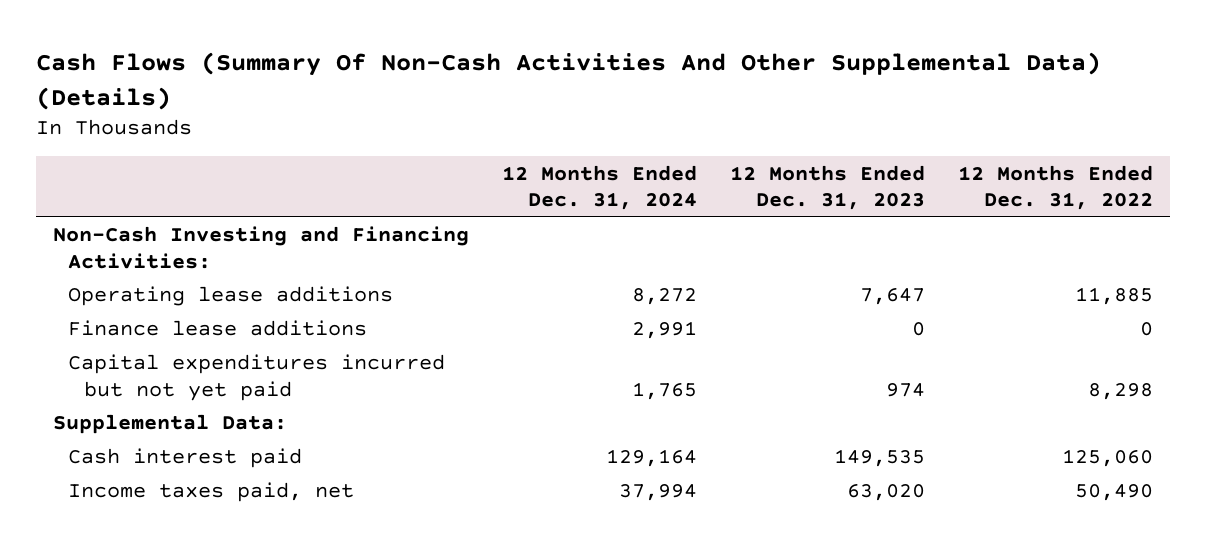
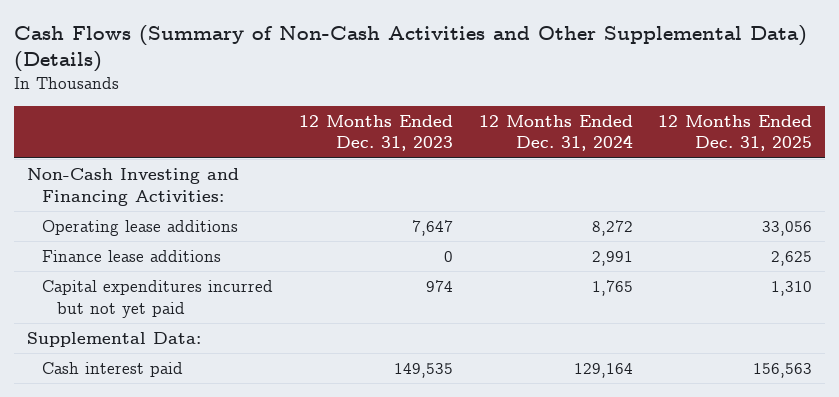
- Cash Flows (Summary Of Non-Cash Activities And Other Supplemental Data) (Details)
+ Cash Flows (Summary of Non-Cash Activities and Other Supplemental Data) (Details)
- | 12 Months Ended Dec. 31, 2024 | 12 Months Ended Dec. 31, 2023 | 12 Months Ended Dec. 31, 2022
+ | 12 Months Ended Dec. 31, 2023 | 12 Months Ended Dec. 31, 2024 | 12 Months Ended Dec. 31, 2025
- Income taxes paid, net | 37,994 | 63,020 | 50,490

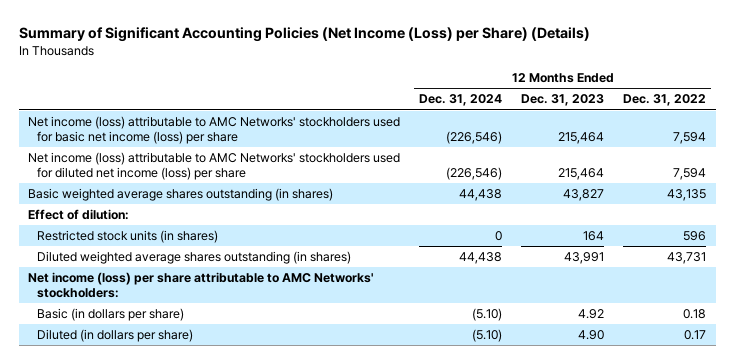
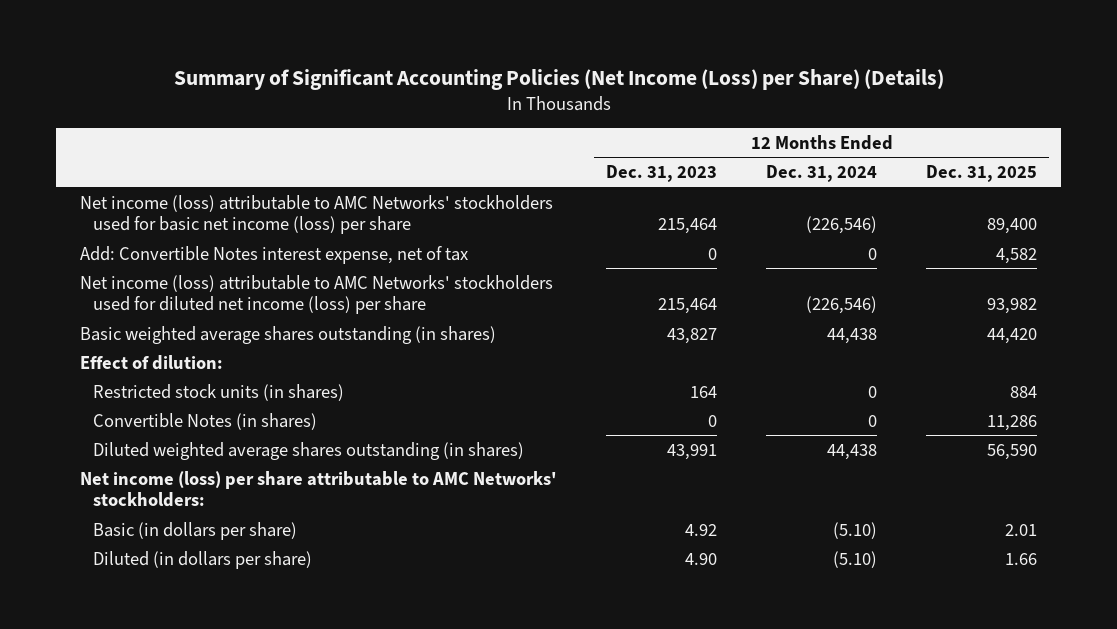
- | 12 Months Ended Dec. 31, 2024 | 12 Months Ended Dec. 31, 2023 | 12 Months Ended Dec. 31, 2022
+ | 12 Months Ended Dec. 31, 2023 | 12 Months Ended Dec. 31, 2024 | 12 Months Ended Dec. 31, 2025
+ Add: Convertible Notes interest expense, net of tax | 0 | 0 | 4,582
+ Convertible Notes (in shares) | 0 | 0 | 11,286

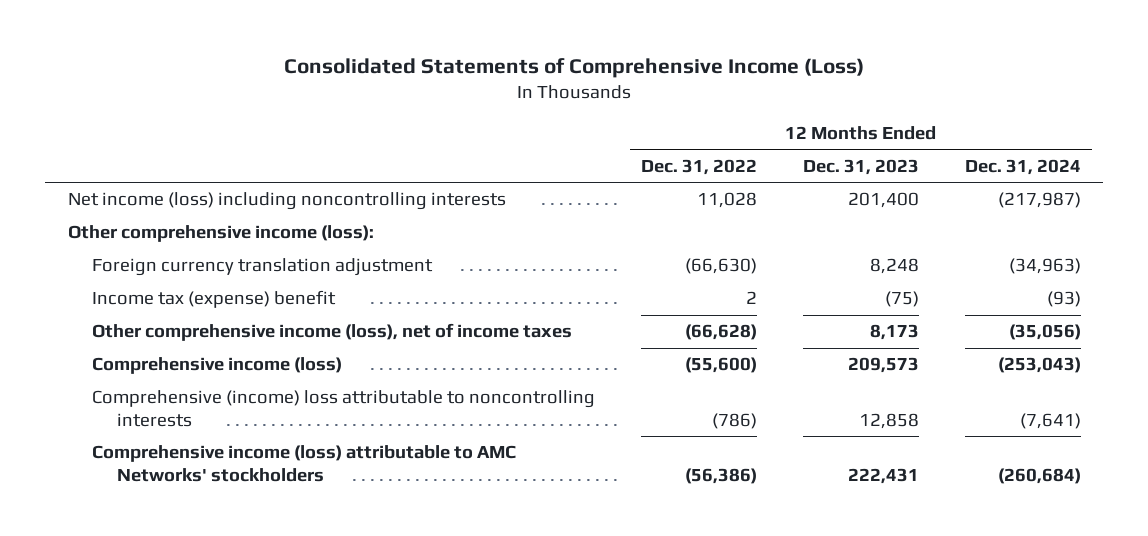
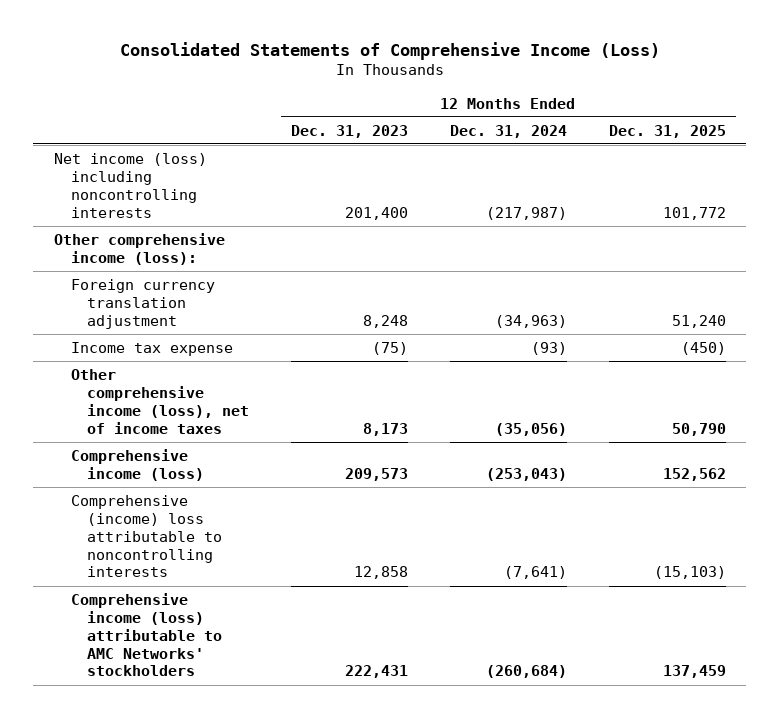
- | 12 Months Ended Dec. 31, 2022 | 12 Months Ended Dec. 31, 2023 | 12 Months Ended Dec. 31, 2024
+ | 12 Months Ended Dec. 31, 2023 | 12 Months Ended Dec. 31, 2024 | 12 Months Ended Dec. 31, 2025
- Income tax (expense) benefit | 2 | (75) | (93)
+ Income tax expense | (75) | (93) | (450)

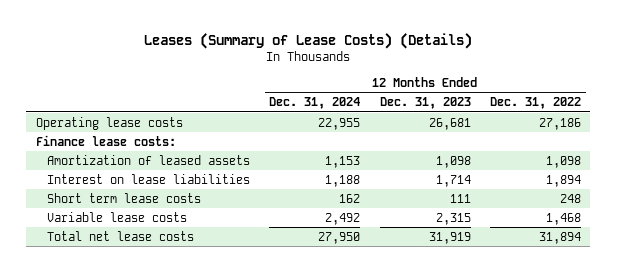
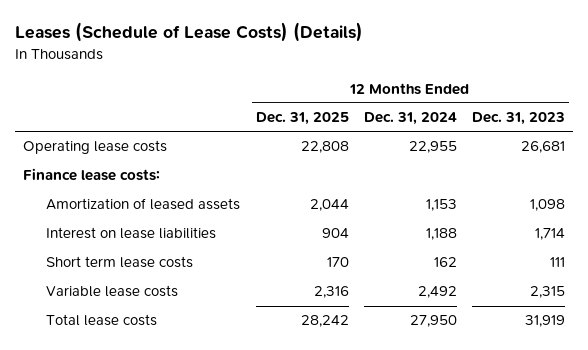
- Leases (Summary of Lease Costs) (Details)
+ Leases (Schedule of Lease Costs) (Details)
- | 12 Months Ended Dec. 31, 2024 | 12 Months Ended Dec. 31, 2023 | 12 Months Ended Dec. 31, 2022
+ | 12 Months Ended Dec. 31, 2025 | 12 Months Ended Dec. 31, 2024 | 12 Months Ended Dec. 31, 2023
- Total net lease costs | 27,950 | 31,919 | 31,894
+ Total lease costs | 28,242 | 27,950 | 31,919

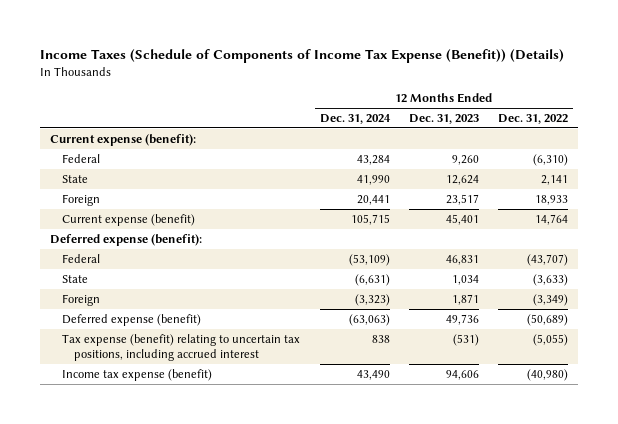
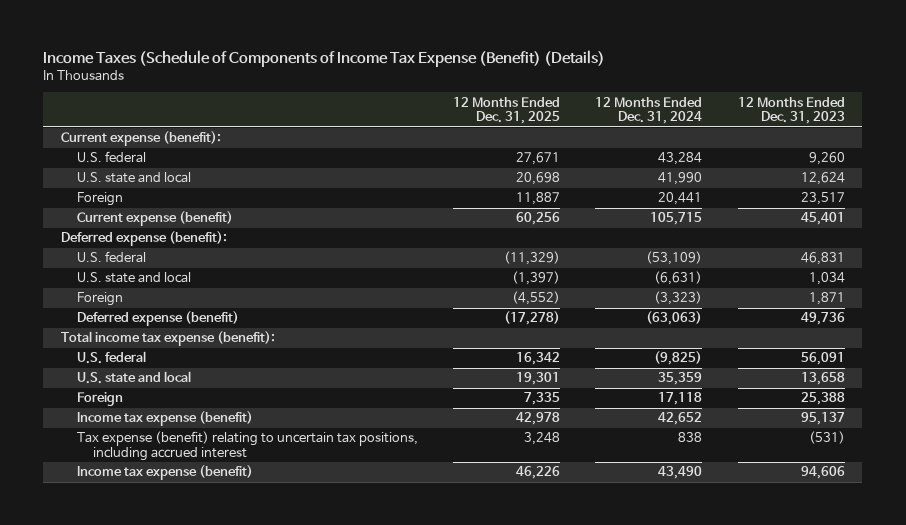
- Income Taxes (Schedule of Components of Income Tax Expense (Benefit)) (Details)
+ Income Taxes (Schedule of Components of Income Tax Expense (Benefit) (Details)
- | 12 Months Ended Dec. 31, 2024 | 12 Months Ended Dec. 31, 2023 | 12 Months Ended Dec. 31, 2022
+ | 12 Months Ended Dec. 31, 2025 | 12 Months Ended Dec. 31, 2024 | 12 Months Ended Dec. 31, 2023
- Federal | 43,284 | 9,260 | (6,310)
- State | 41,990 | 12,624 | 2,141
+ U.S. federal | 27,671 | 43,284 | 9,260
+ U.S. state and local | 20,698 | 41,990 | 12,624
- Federal | (53,109) | 46,831 | (43,707)
- State | (6,631) | 1,034 | (3,633)
+ U.S. federal | (11,329) | (53,109) | 46,831
+ U.S. state and local | (1,397) | (6,631) | 1,034
+ Total income tax expense (benefit):
+ U.S. federal | 16,342 | (9,825) | 56,091
+ U.S. state and local | 19,301 | 35,359 | 13,658
+ Foreign | 7,335 | 17,118 | 25,388
+ Income tax expense (benefit) | 42,978 | 42,652 | 95,137

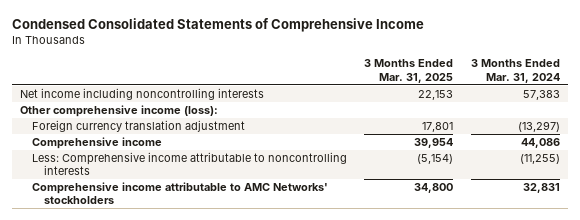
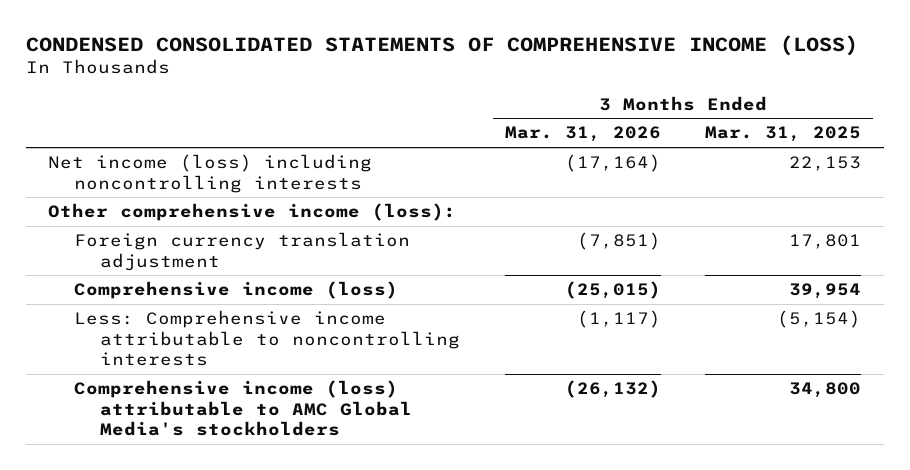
- Condensed Consolidated Statements of Comprehensive Income
+ CONDENSED CONSOLIDATED STATEMENTS OF COMPREHENSIVE INCOME (LOSS)
- | 3 Months Ended Mar. 31, 2025 | 3 Months Ended Mar. 31, 2024
+ | 3 Months Ended Mar. 31, 2026 | 3 Months Ended Mar. 31, 2025
- Net income including noncontrolling interests | 22,153 | 57,383
+ Net income (loss) including noncontrolling interests | (17,164) | 22,153
- Comprehensive income | 39,954 | 44,086
+ Comprehensive income (loss) | (25,015) | 39,954
- Comprehensive income attributable to AMC Networks' stockholders | 34,800 | 32,831
+ Comprehensive income (loss) attributable to AMC Global Media's stockholders | (26,132) | 34,800

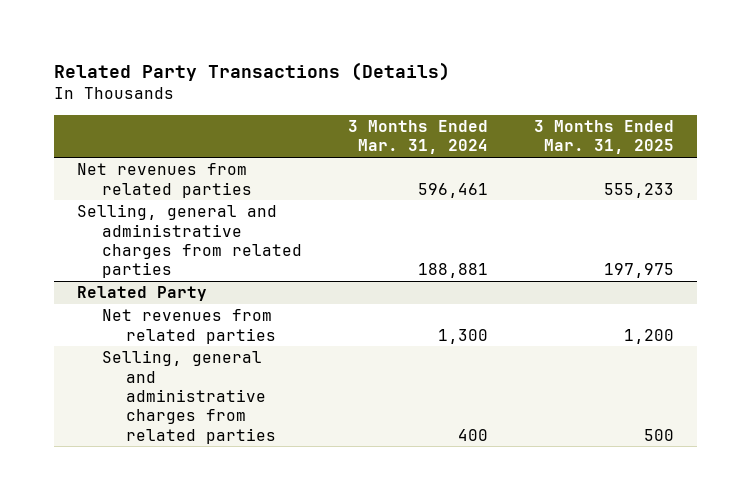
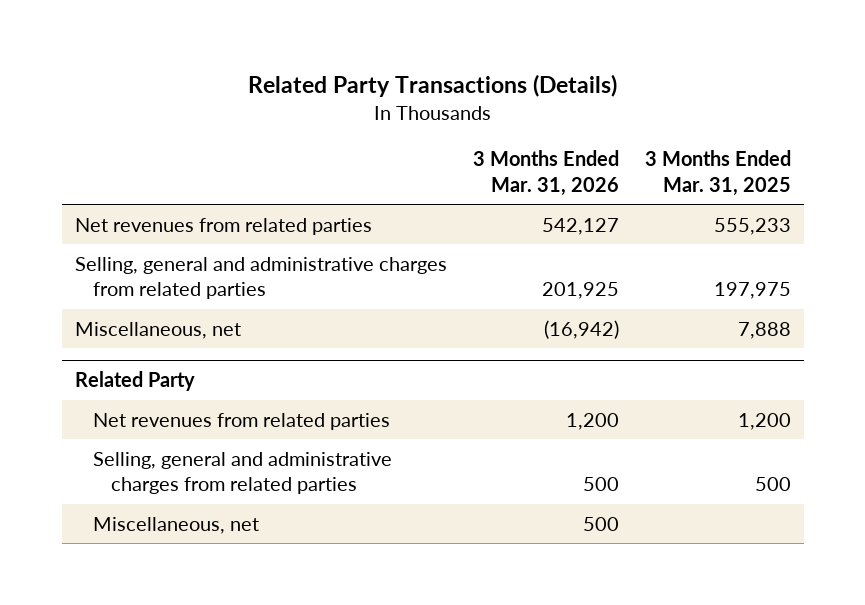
- | 3 Months Ended Mar. 31, 2024 | 3 Months Ended Mar. 31, 2025
+ | 3 Months Ended Mar. 31, 2026 | 3 Months Ended Mar. 31, 2025
+ Miscellaneous, net | (16,942) | 7,888
@ Related Party
+ Miscellaneous, net | 500 |

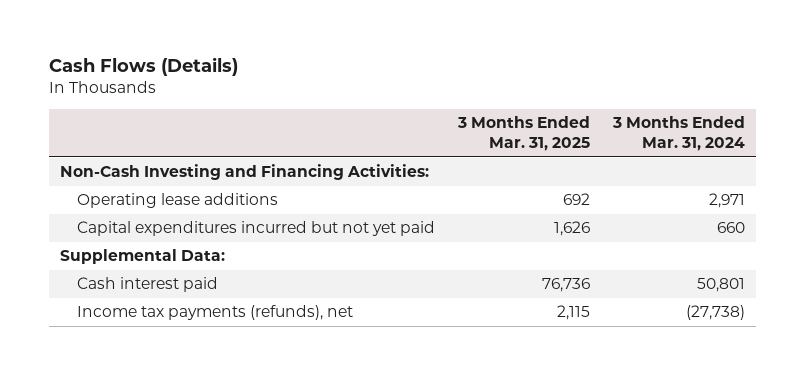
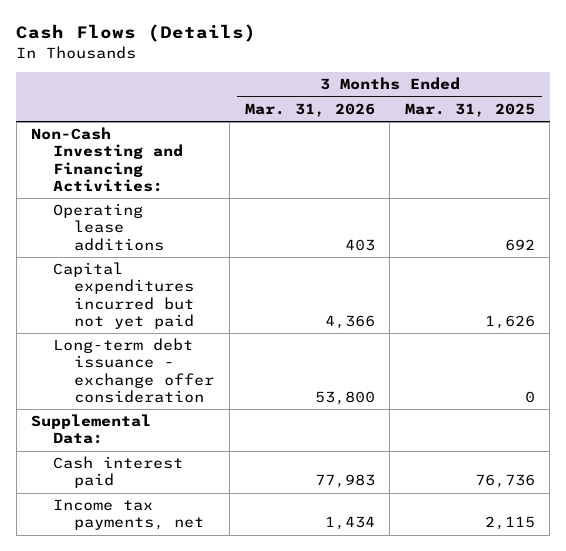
- | 3 Months Ended Mar. 31, 2025 | 3 Months Ended Mar. 31, 2024
+ | 3 Months Ended Mar. 31, 2026 | 3 Months Ended Mar. 31, 2025
+ Long-term debt issuance - exchange offer consideration | 53,800 | 0
- Income tax payments (refunds), net | 2,115 | (27,738)
+ Income tax payments, net | 1,434 | 2,115

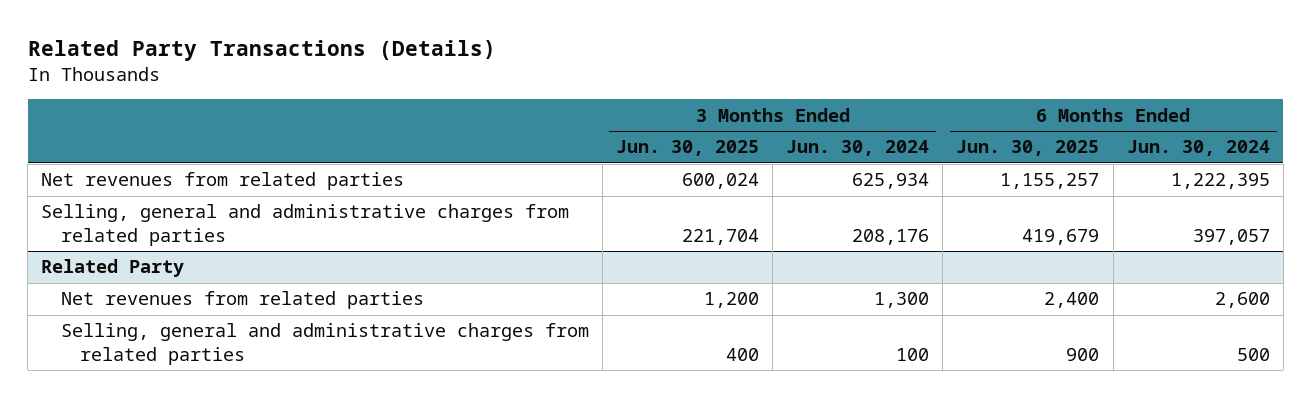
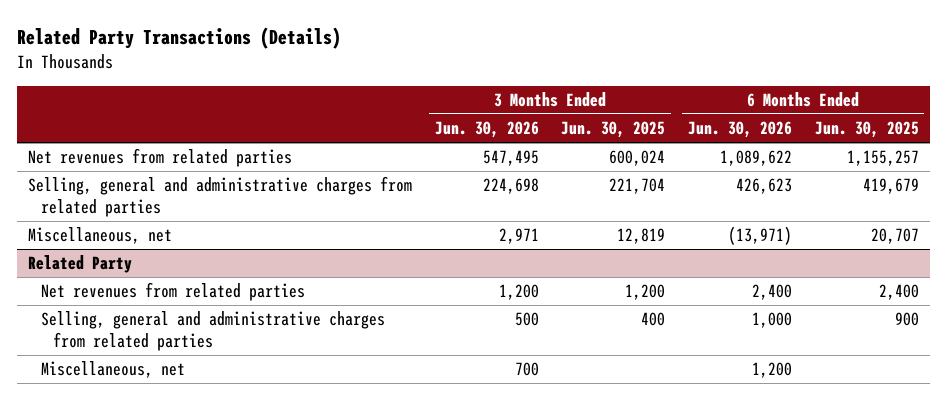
- | 3 Months Ended Jun. 30, 2025 | 3 Months Ended Jun. 30, 2024 | 6 Months Ended Jun. 30, 2025 | 6 Months Ended Jun. 30, 2024
+ | 3 Months Ended Jun. 30, 2026 | 3 Months Ended Jun. 30, 2025 | 6 Months Ended Jun. 30, 2026 | 6 Months Ended Jun. 30, 2025
+ Miscellaneous, net | 2,971 | 12,819 | (13,971) | 20,707
@ Related Party
+ Miscellaneous, net | 700 | | 1,200 |

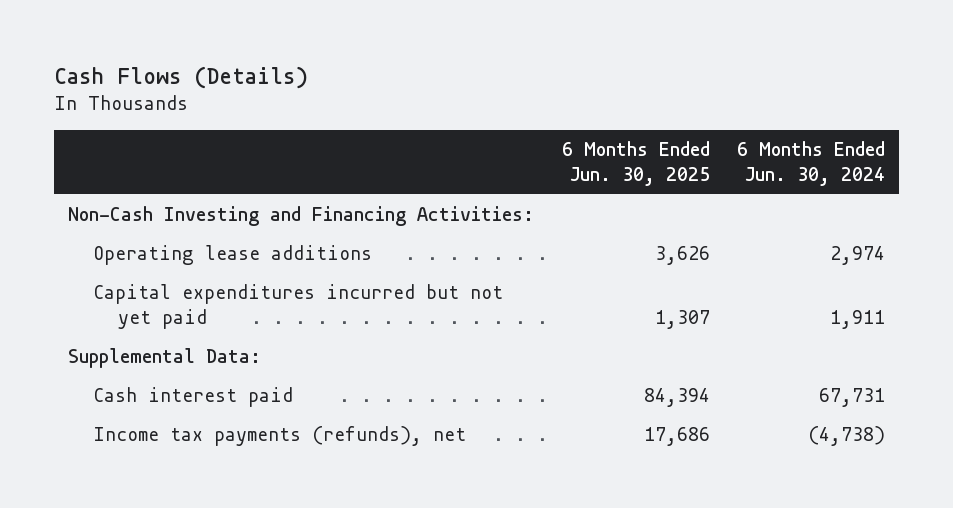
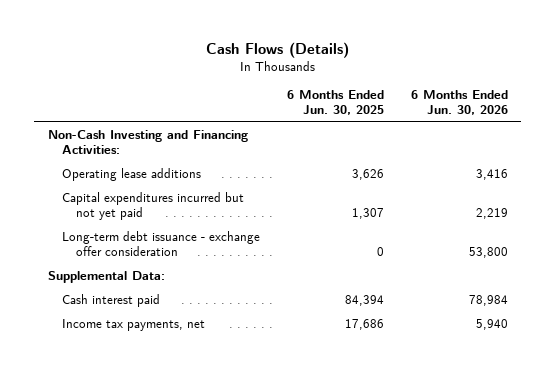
- | 6 Months Ended Jun. 30, 2025 | 6 Months Ended Jun. 30, 2024
+ | 6 Months Ended Jun. 30, 2025 | 6 Months Ended Jun. 30, 2026
+ Long-term debt issuance - exchange offer consideration | 0 | 53,800
- Income tax payments (refunds), net | 17,686 | (4,738)
+ Income tax payments, net | 17,686 | 5,940

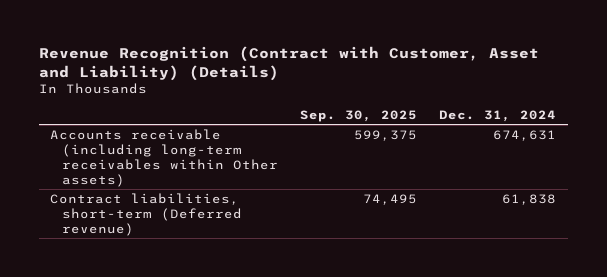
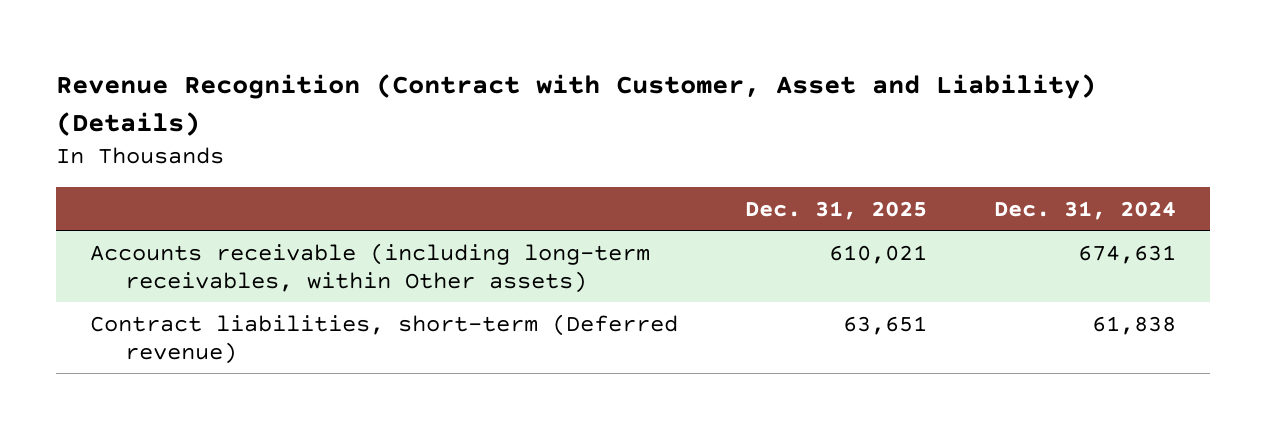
- | Sep. 30, 2025 | Dec. 31, 2024
+ | Dec. 31, 2025 | Dec. 31, 2024
- Accounts receivable (including long-term receivables within Other assets) | 599,375 | 674,631
+ Accounts receivable (including long-term receivables, within Other assets) | 610,021 | 674,631

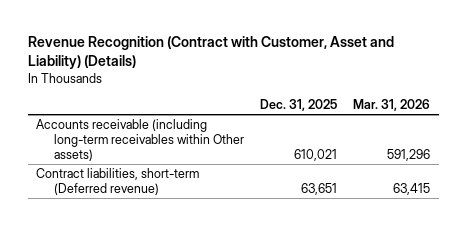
- | Dec. 31, 2025 | Dec. 31, 2024
+ | Dec. 31, 2025 | Mar. 31, 2026
- Accounts receivable (including long-term receivables, within Other assets) | 610,021 | 674,631
+ Accounts receivable (including long-term receivables within Other assets) | 610,021 | 591,296

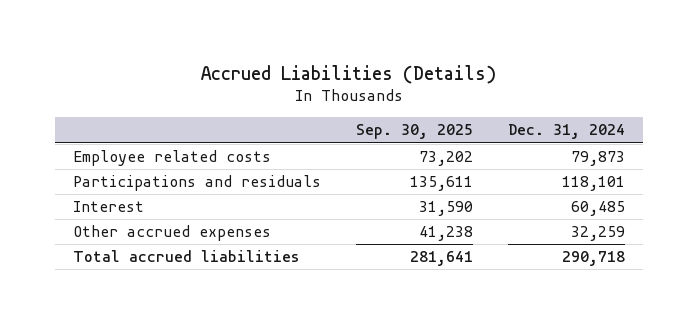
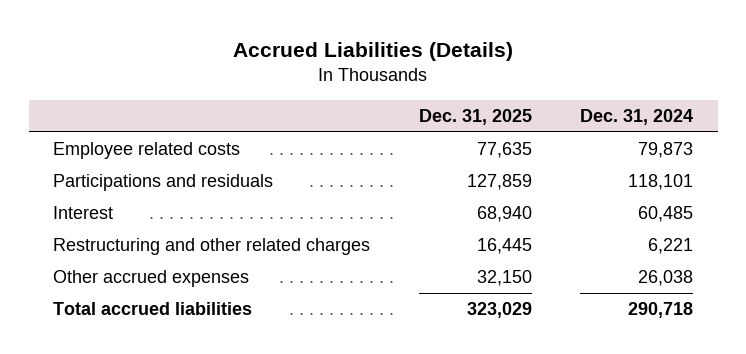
- | Sep. 30, 2025 | Dec. 31, 2024
+ | Dec. 31, 2025 | Dec. 31, 2024
- Other accrued expenses | 41,238 | 32,259
+ Restructuring and other related charges | 16,445 | 6,221
+ Other accrued expenses | 32,150 | 26,038

